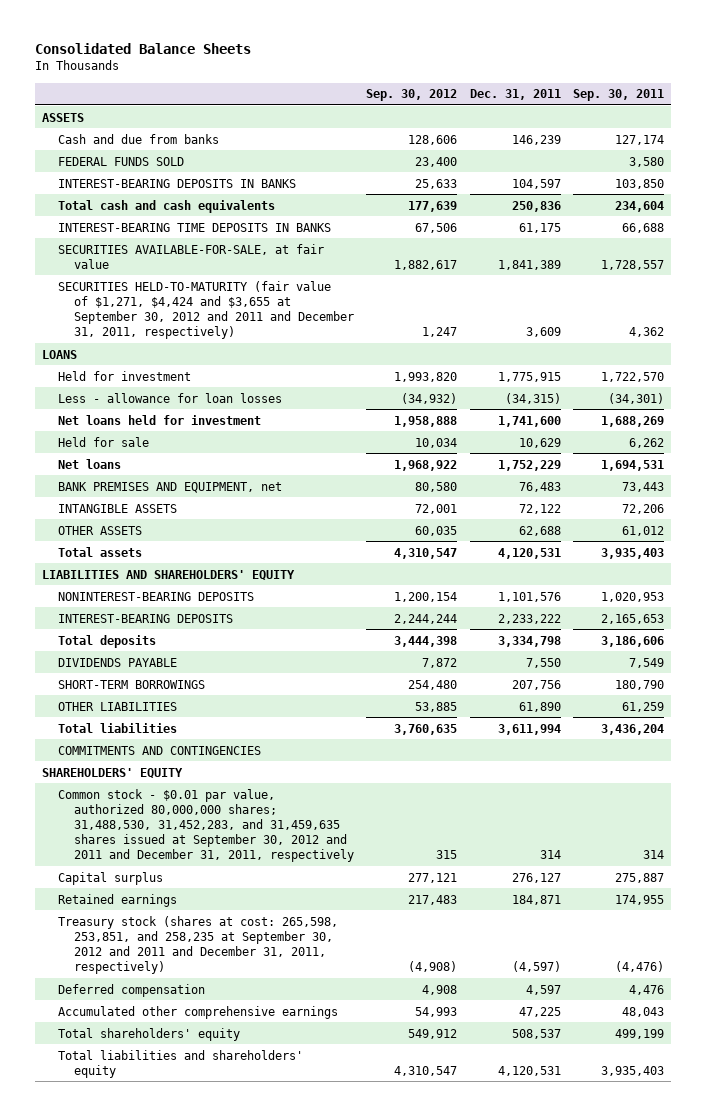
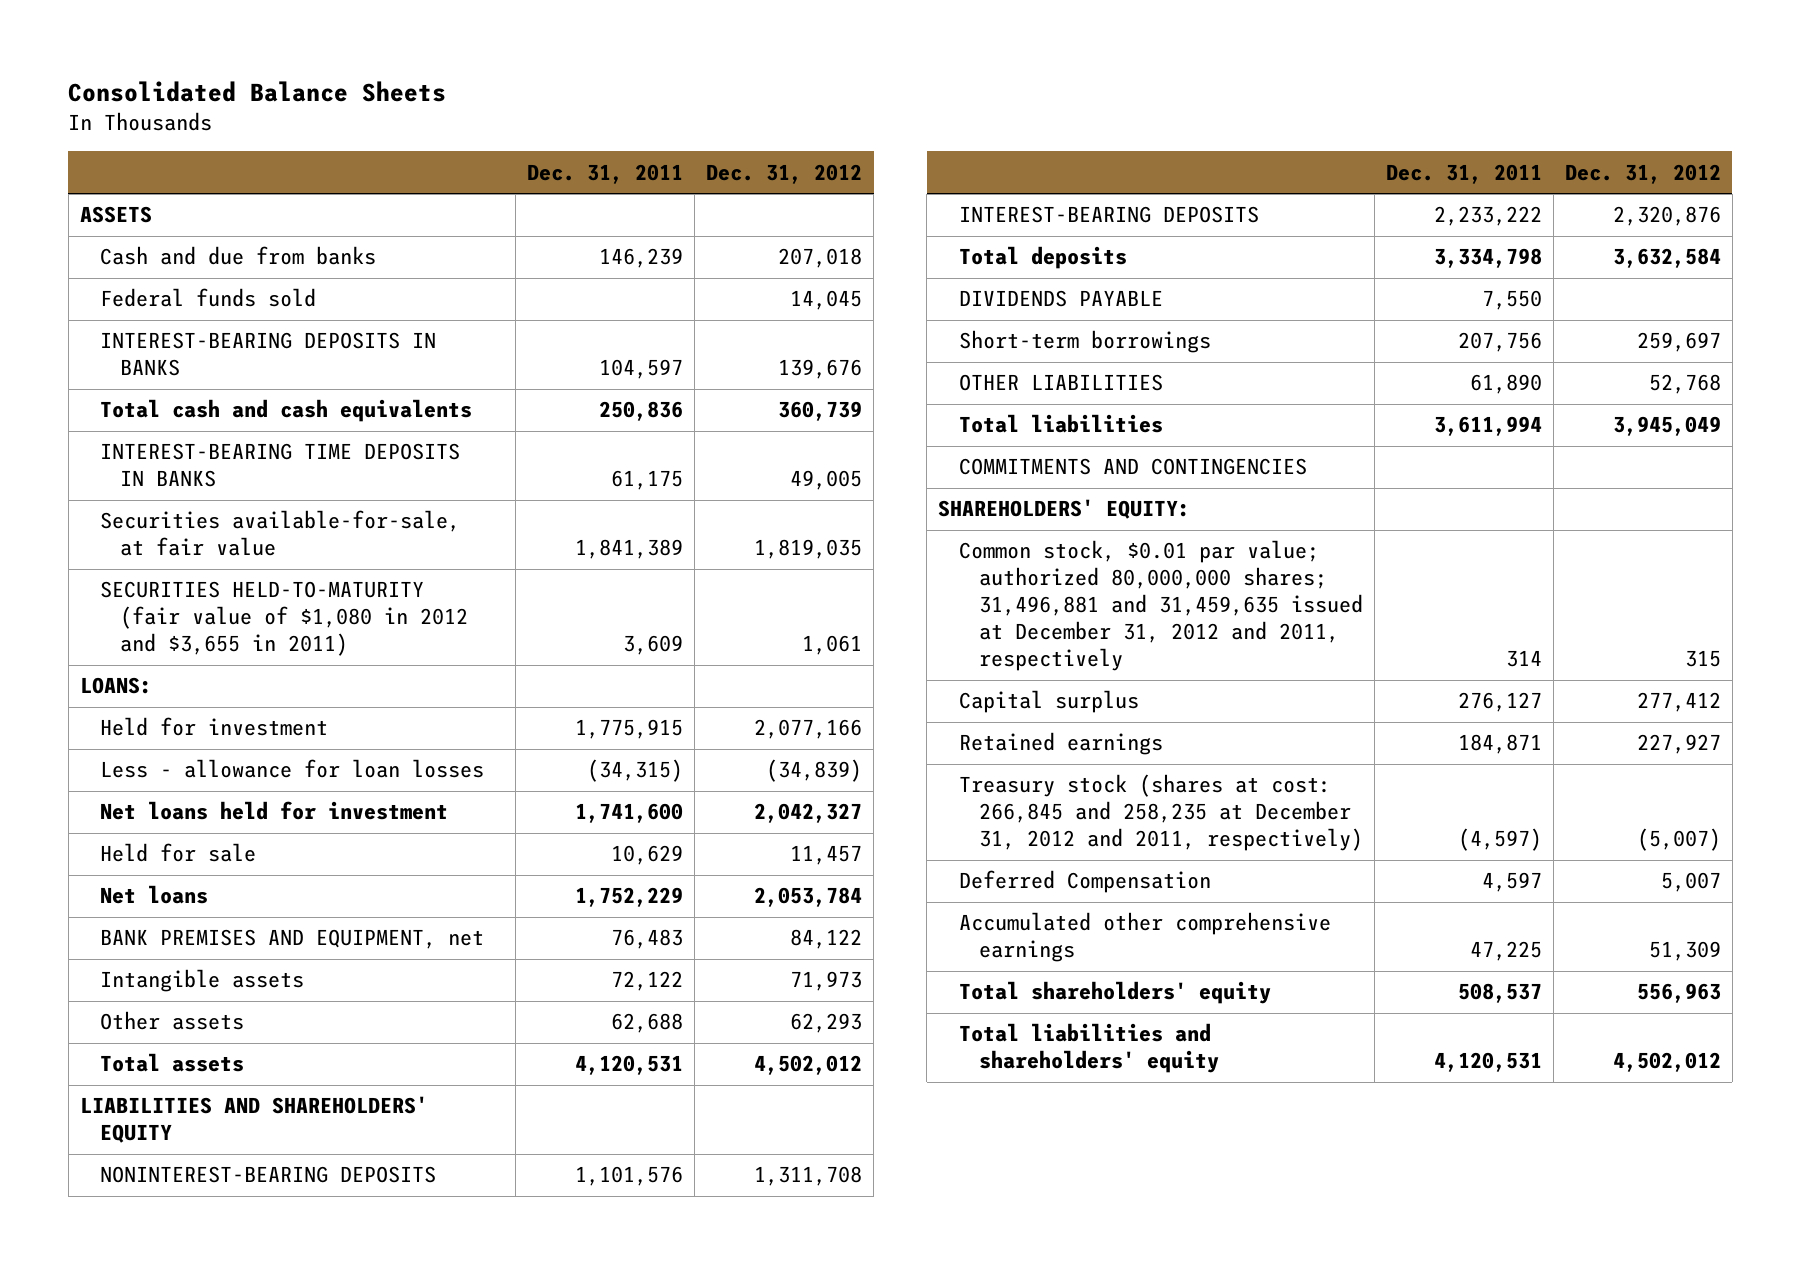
- | Sep. 30, 2012 | Dec. 31, 2011 | Sep. 30, 2011
+ | Dec. 31, 2011 | Dec. 31, 2012
- FEDERAL FUNDS SOLD | 23,400 | | 3,580
+ Federal funds sold | | 14,045
- SECURITIES AVAILABLE-FOR-SALE, at fair value | 1,882,617 | 1,841,389 | 1,728,557
- SECURITIES HELD-TO-MATURITY (fair value of $1,271, $4,424 and $3,655 at September 30, 2012 and 2011 and December 31, 2011, respectively) | 1,247 | 3,609 | 4,362
- LOANS
+ Securities available-for-sale, at fair value | 1,841,389 | 1,819,035
+ SECURITIES HELD-TO-MATURITY (fair value of $1,080 in 2012 and $3,655 in 2011) | 3,609 | 1,061
+ LOANS:
- INTANGIBLE ASSETS | 72,001 | 72,122 | 72,206
- OTHER ASSETS | 60,035 | 62,688 | 61,012
+ Intangible assets | 72,122 | 71,973
+ Other assets | 62,688 | 62,293
- SHORT-TERM BORROWINGS | 254,480 | 207,756 | 180,790
+ Short-term borrowings | 207,756 | 259,697
- SHAREHOLDERS' EQUITY
- Common stock - $0.01 par value, authorized 80,000,000 shares; 31,488,530, 31,452,283, and 31,459,635 shares issued at September 30, 2012 and 2011 and December 31, 2011, respectively | 315 | 314 | 314
+ SHAREHOLDERS' EQUITY:
+ Common stock, $0.01 par value; authorized 80,000,000 shares; 31,496,881 and 31,459,635 issued at December 31, 2012 and 2011, respectively | 314 | 315
- Treasury stock (shares at cost: 265,598, 253,851, and 258,235 at September 30, 2012 and 2011 and December 31, 2011, respectively) | (4,908) | (4,597) | (4,476)
- Deferred compensation | 4,908 | 4,597 | 4,476
+ Treasury stock (shares at cost: 266,845 and 258,235 at December 31, 2012 and 2011, respectively) | (4,597) | (5,007)
+ Deferred Compensation | 4,597 | 5,007

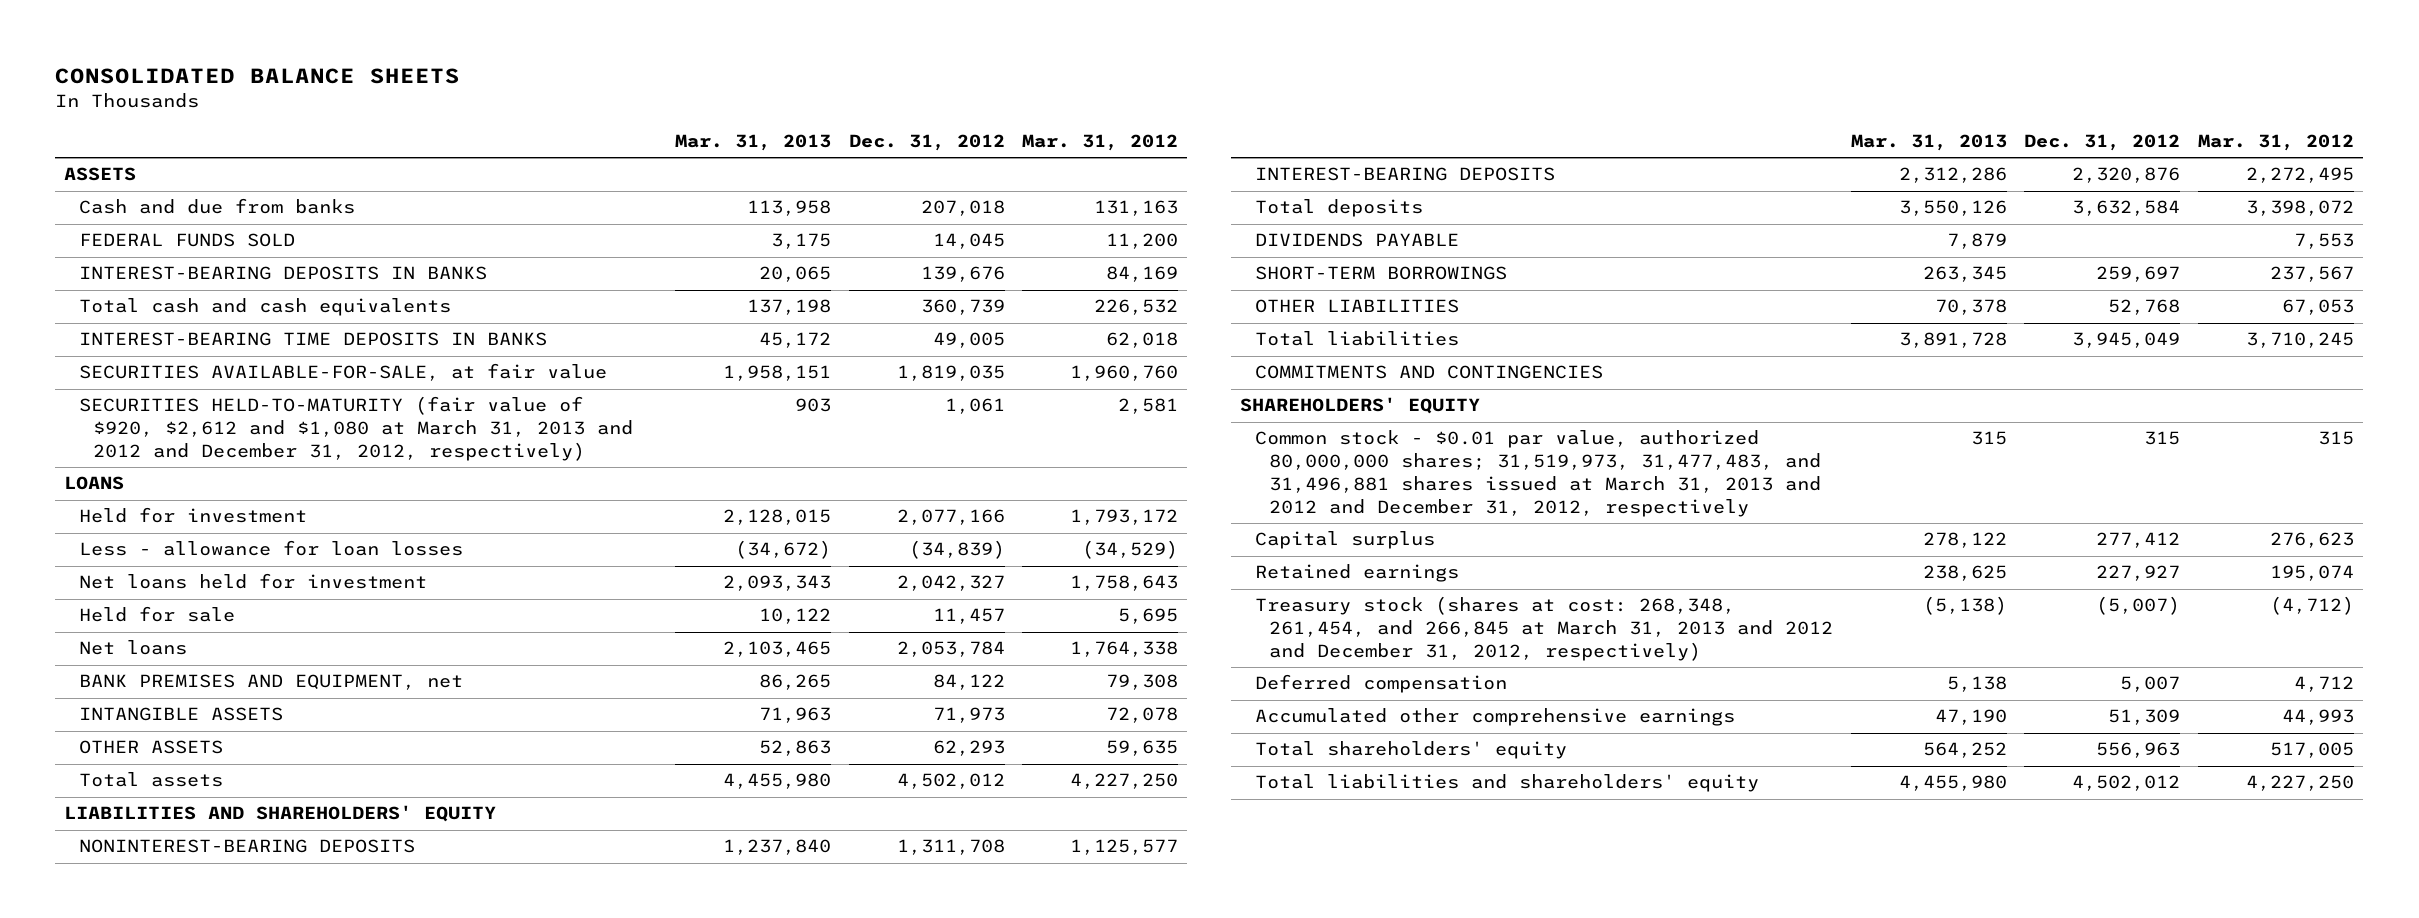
- Consolidated Balance Sheets
+ CONSOLIDATED BALANCE SHEETS
- | Dec. 31, 2011 | Dec. 31, 2012
+ | Mar. 31, 2013 | Dec. 31, 2012 | Mar. 31, 2012
- Federal funds sold | | 14,045
+ FEDERAL FUNDS SOLD | 3,175 | 14,045 | 11,200
- Securities available-for-sale, at fair value | 1,841,389 | 1,819,035
- SECURITIES HELD-TO-MATURITY (fair value of $1,080 in 2012 and $3,655 in 2011) | 3,609 | 1,061
- LOANS:
+ SECURITIES AVAILABLE-FOR-SALE, at fair value | 1,958,151 | 1,819,035 | 1,960,760
+ SECURITIES HELD-TO-MATURITY (fair value of $920, $2,612 and $1,080 at March 31, 2013 and 2012 and December 31, 2012, respectively) | 903 | 1,061 | 2,581
+ LOANS
- Intangible assets | 72,122 | 71,973
- Other assets | 62,688 | 62,293
+ INTANGIBLE ASSETS | 71,963 | 71,973 | 72,078
+ OTHER ASSETS | 52,863 | 62,293 | 59,635
- Short-term borrowings | 207,756 | 259,697
+ SHORT-TERM BORROWINGS | 263,345 | 259,697 | 237,567
- SHAREHOLDERS' EQUITY:
- Common stock, $0.01 par value; authorized 80,000,000 shares; 31,496,881 and 31,459,635 issued at December 31, 2012 and 2011, respectively | 314 | 315
+ SHAREHOLDERS' EQUITY
+ Common stock - $0.01 par value, authorized 80,000,000 shares; 31,519,973, 31,477,483, and 31,496,881 shares issued at March 31, 2013 and 2012 and December 31, 2012, respectively | 315 | 315 | 315
- Treasury stock (shares at cost: 266,845 and 258,235 at December 31, 2012 and 2011, respectively) | (4,597) | (5,007)
- Deferred Compensation | 4,597 | 5,007
+ Treasury stock (shares at cost: 268,348, 261,454, and 266,845 at March 31, 2013 and 2012 and December 31, 2012, respectively) | (5,138) | (5,007) | (4,712)
+ Deferred compensation | 5,138 | 5,007 | 4,712

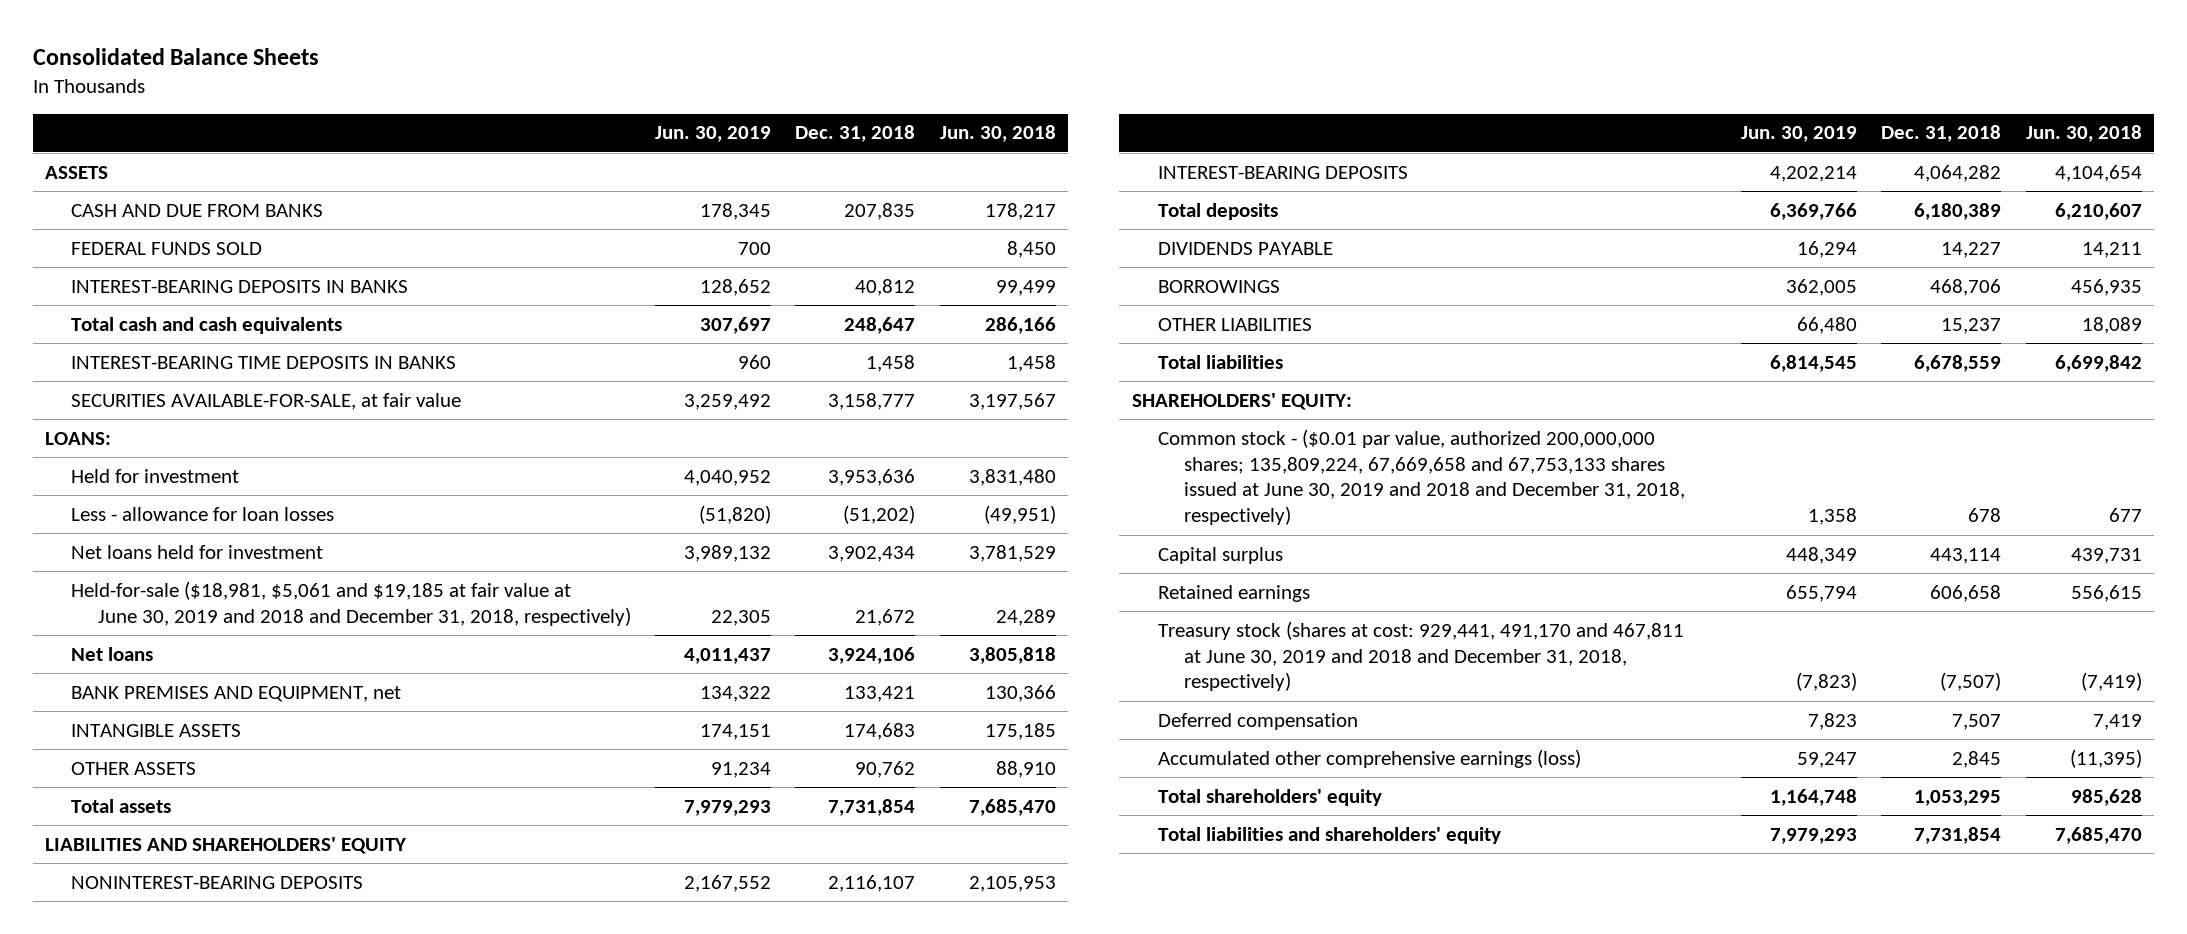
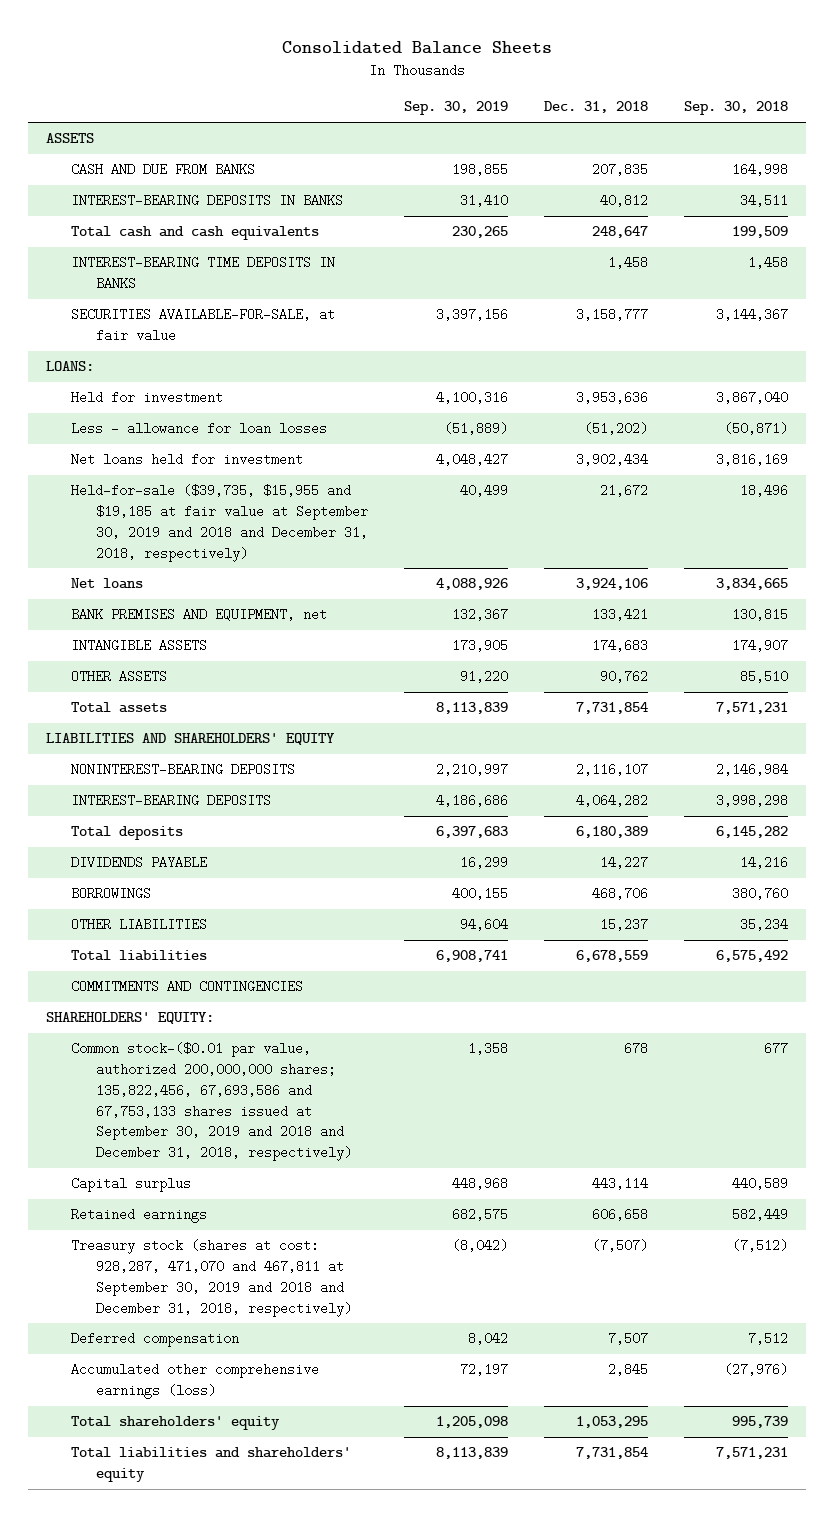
- | Jun. 30, 2019 | Dec. 31, 2018 | Jun. 30, 2018
+ | Sep. 30, 2019 | Dec. 31, 2018 | Sep. 30, 2018
- FEDERAL FUNDS SOLD | 700 | | 8,450
- Held-for-sale ($18,981, $5,061 and $19,185 at fair value at June 30, 2019 and 2018 and December 31, 2018, respectively) | 22,305 | 21,672 | 24,289
+ Held-for-sale ($39,735, $15,955 and $19,185 at fair value at September 30, 2019 and 2018 and December 31, 2018, respectively) | 40,499 | 21,672 | 18,496
+ COMMITMENTS AND CONTINGENCIES
- Common stock - ($0.01 par value, authorized 200,000,000 shares; 135,809,224, 67,669,658 and 67,753,133 shares issued at June 30, 2019 and 2018 and December 31, 2018, respectively) | 1,358 | 678 | 677
+ Common stock-($0.01 par value, authorized 200,000,000 shares; 135,822,456, 67,693,586 and 67,753,133 shares issued at September 30, 2019 and 2018 and December 31, 2018, respectively) | 1,358 | 678 | 677
- Treasury stock (shares at cost: 929,441, 491,170 and 467,811 at June 30, 2019 and 2018 and December 31, 2018, respectively) | (7,823) | (7,507) | (7,419)
+ Treasury stock (shares at cost: 928,287, 471,070 and 467,811 at September 30, 2019 and 2018 and December 31, 2018, respectively) | (8,042) | (7,507) | (7,512)

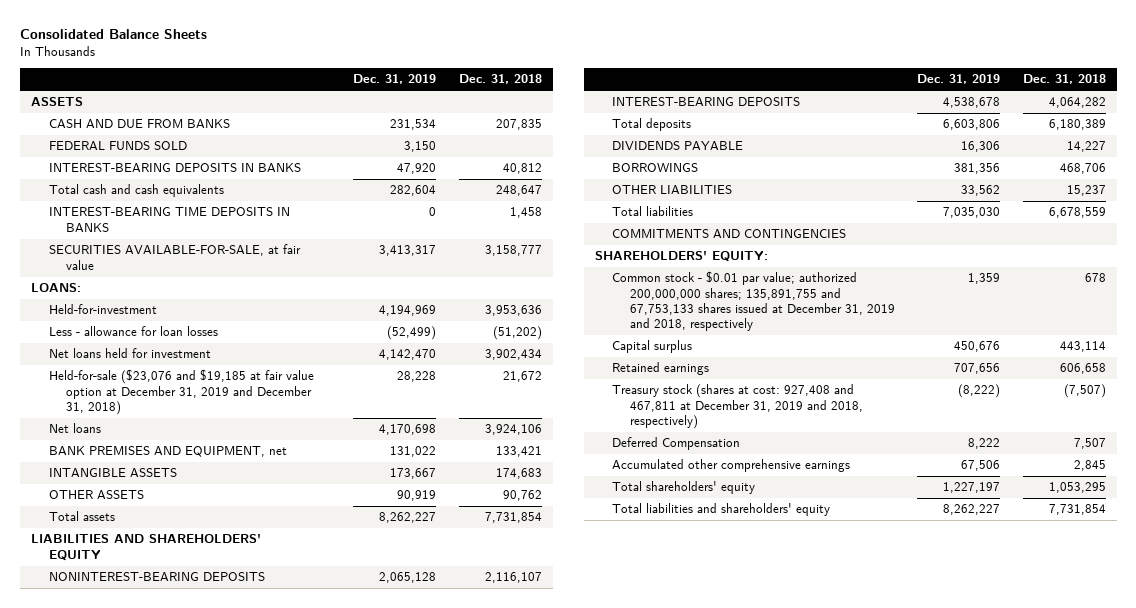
- | Sep. 30, 2019 | Dec. 31, 2018 | Sep. 30, 2018
+ | Dec. 31, 2019 | Dec. 31, 2018
+ FEDERAL FUNDS SOLD | 3,150 |
- Held for investment | 4,100,316 | 3,953,636 | 3,867,040
+ Held-for-investment | 4,194,969 | 3,953,636
- Held-for-sale ($39,735, $15,955 and $19,185 at fair value at September 30, 2019 and 2018 and December 31, 2018, respectively) | 40,499 | 21,672 | 18,496
+ Held-for-sale ($23,076 and $19,185 at fair value option at December 31, 2019 and December 31, 2018) | 28,228 | 21,672
- Common stock-($0.01 par value, authorized 200,000,000 shares; 135,822,456, 67,693,586 and 67,753,133 shares issued at September 30, 2019 and 2018 and December 31, 2018, respectively) | 1,358 | 678 | 677
+ Common stock - $0.01 par value; authorized 200,000,000 shares; 135,891,755 and 67,753,133 shares issued at December 31, 2019 and 2018, respectively | 1,359 | 678
- Treasury stock (shares at cost: 928,287, 471,070 and 467,811 at September 30, 2019 and 2018 and December 31, 2018, respectively) | (8,042) | (7,507) | (7,512)
- Deferred compensation | 8,042 | 7,507 | 7,512
- Accumulated other comprehensive earnings (loss) | 72,197 | 2,845 | (27,976)
+ Treasury stock (shares at cost: 927,408 and 467,811 at December 31, 2019 and 2018, respectively) | (8,222) | (7,507)
+ Deferred Compensation | 8,222 | 7,507
+ Accumulated other comprehensive earnings | 67,506 | 2,845

